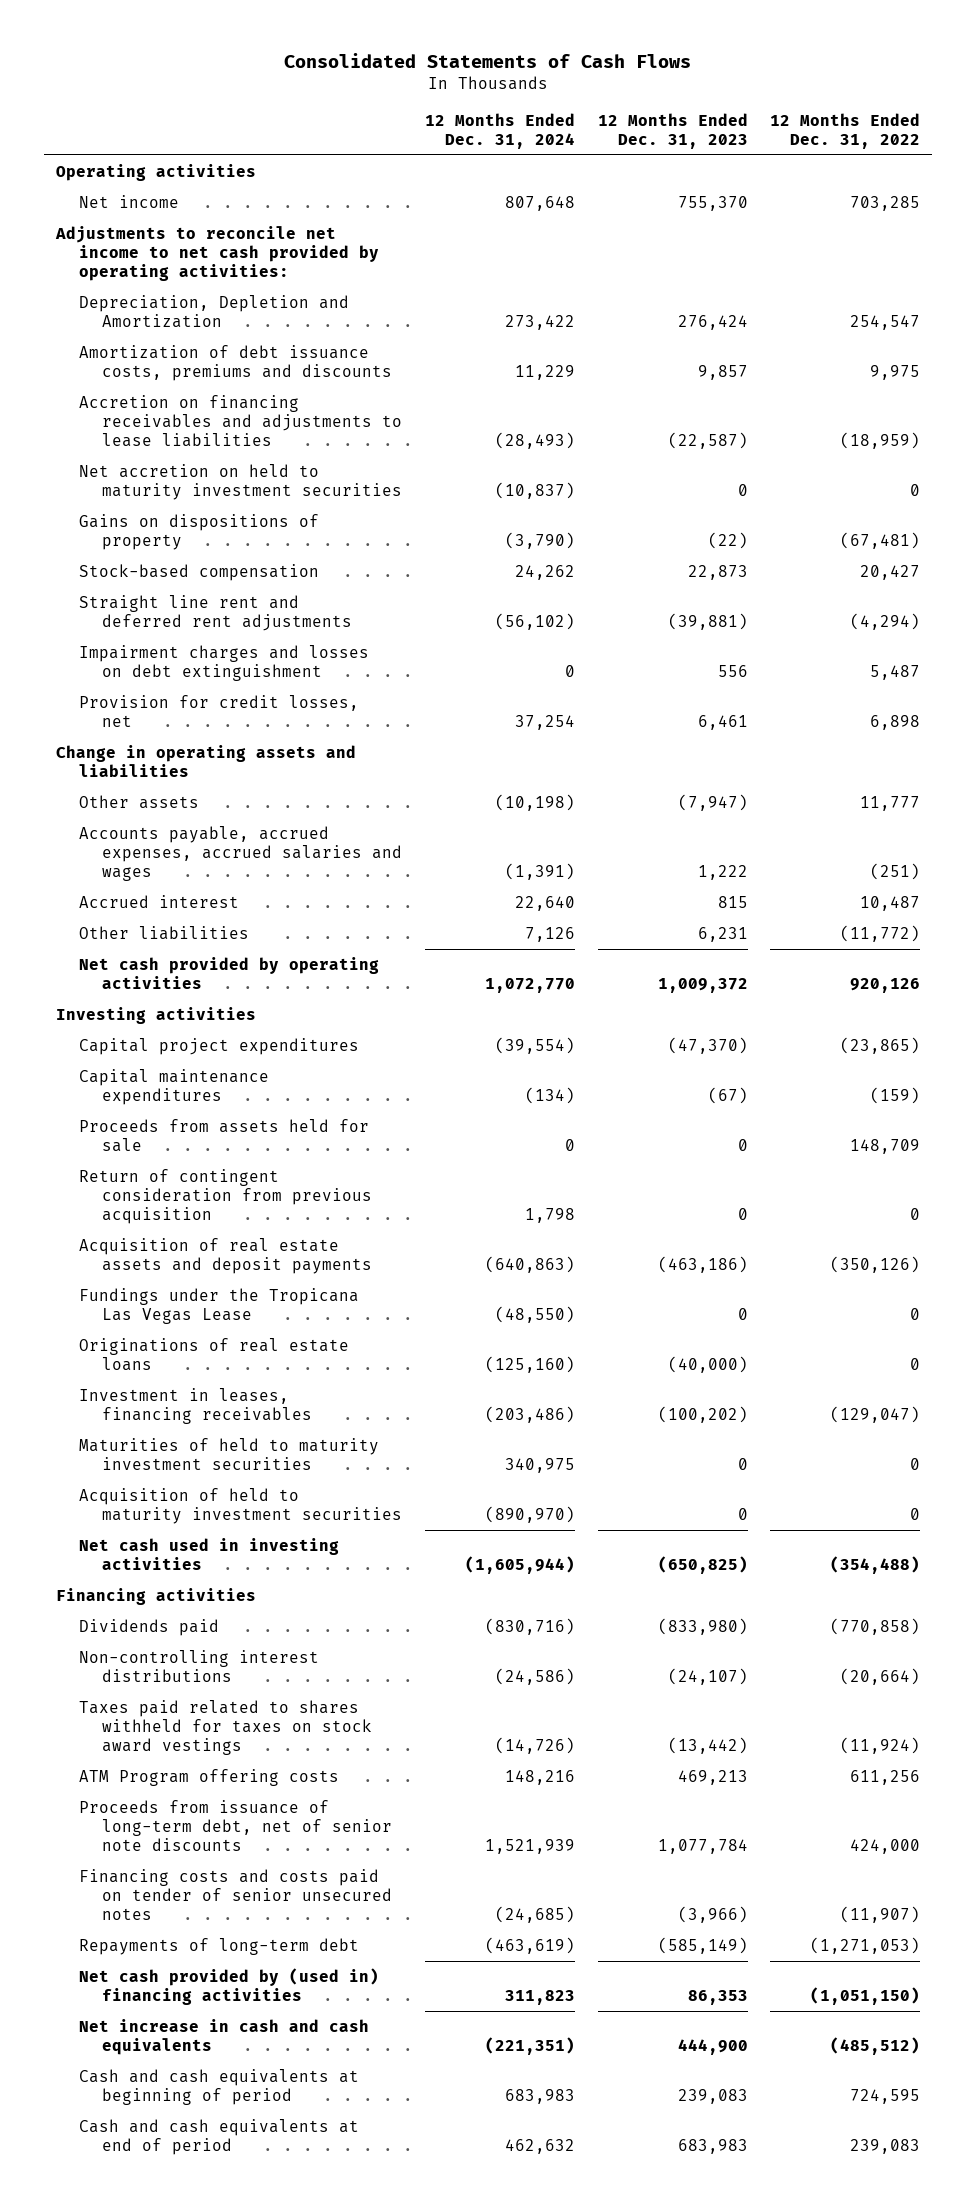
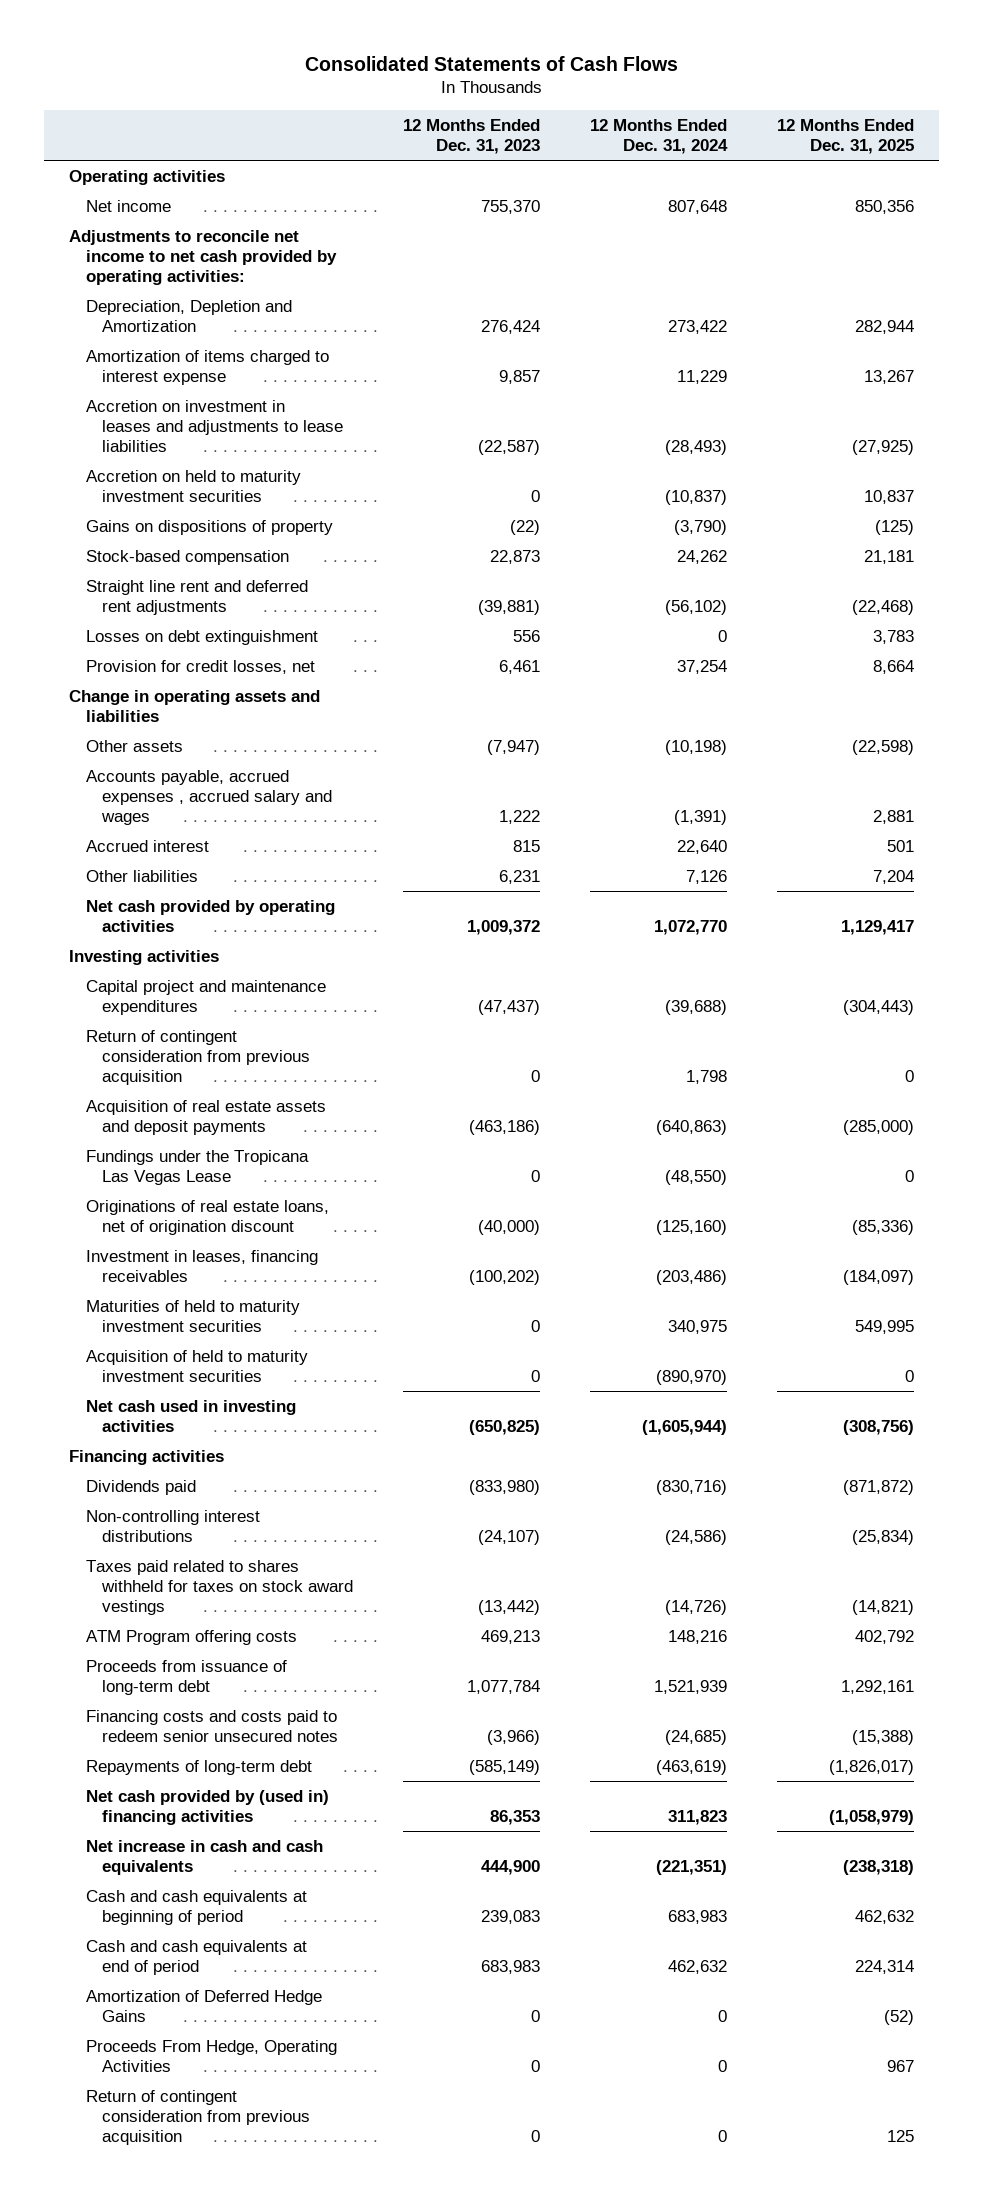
- | 12 Months Ended Dec. 31, 2024 | 12 Months Ended Dec. 31, 2023 | 12 Months Ended Dec. 31, 2022
+ | 12 Months Ended Dec. 31, 2023 | 12 Months Ended Dec. 31, 2024 | 12 Months Ended Dec. 31, 2025
- Amortization of debt issuance costs, premiums and discounts | 11,229 | 9,857 | 9,975
- Accretion on financing receivables and adjustments to lease liabilities | (28,493) | (22,587) | (18,959)
- Net accretion on held to maturity investment securities | (10,837) | 0 | 0
+ Amortization of items charged to interest expense | 9,857 | 11,229 | 13,267
+ Accretion on investment in leases and adjustments to lease liabilities | (22,587) | (28,493) | (27,925)
+ Accretion on held to maturity investment securities | 0 | (10,837) | 10,837
- Impairment charges and losses on debt extinguishment | 0 | 556 | 5,487
+ Losses on debt extinguishment | 556 | 0 | 3,783
- Accounts payable, accrued expenses, accrued salaries and wages | (1,391) | 1,222 | (251)
+ Accounts payable, accrued expenses , accrued salary and wages | 1,222 | (1,391) | 2,881
- Capital project expenditures | (39,554) | (47,370) | (23,865)
- Capital maintenance expenditures | (134) | (67) | (159)
- Proceeds from assets held for sale | 0 | 0 | 148,709
+ Capital project and maintenance expenditures | (47,437) | (39,688) | (304,443)
- Originations of real estate loans | (125,160) | (40,000) | 0
+ Originations of real estate loans, net of origination discount | (40,000) | (125,160) | (85,336)
- Proceeds from issuance of long-term debt, net of senior note discounts | 1,521,939 | 1,077,784 | 424,000
- Financing costs and costs paid on tender of senior unsecured notes | (24,685) | (3,966) | (11,907)
+ Proceeds from issuance of long-term debt | 1,077,784 | 1,521,939 | 1,292,161
+ Financing costs and costs paid to redeem senior unsecured notes | (3,966) | (24,685) | (15,388)
+ Amortization of Deferred Hedge Gains | 0 | 0 | (52)
+ Proceeds From Hedge, Operating Activities | 0 | 0 | 967
+ Return of contingent consideration from previous acquisition | 0 | 0 | 125

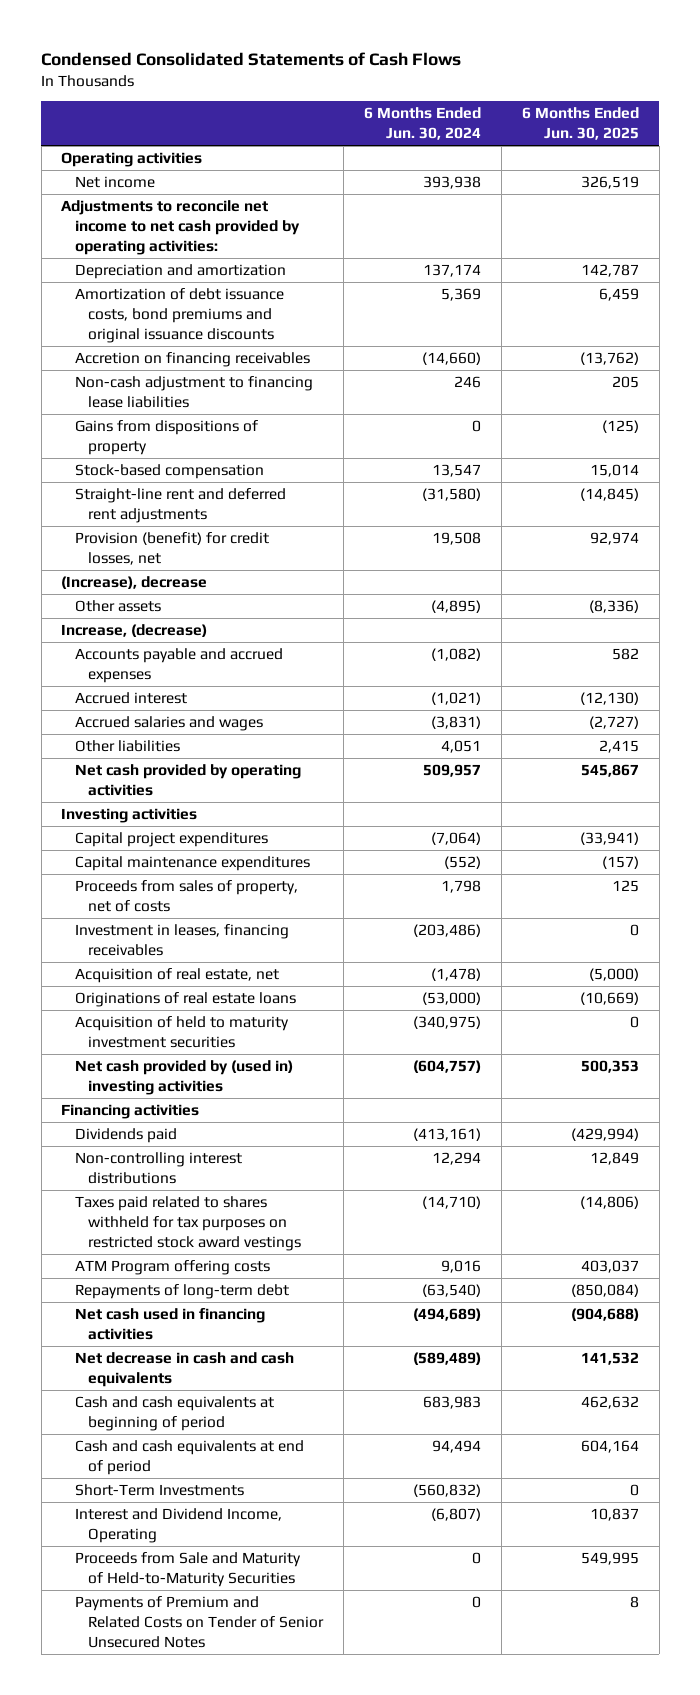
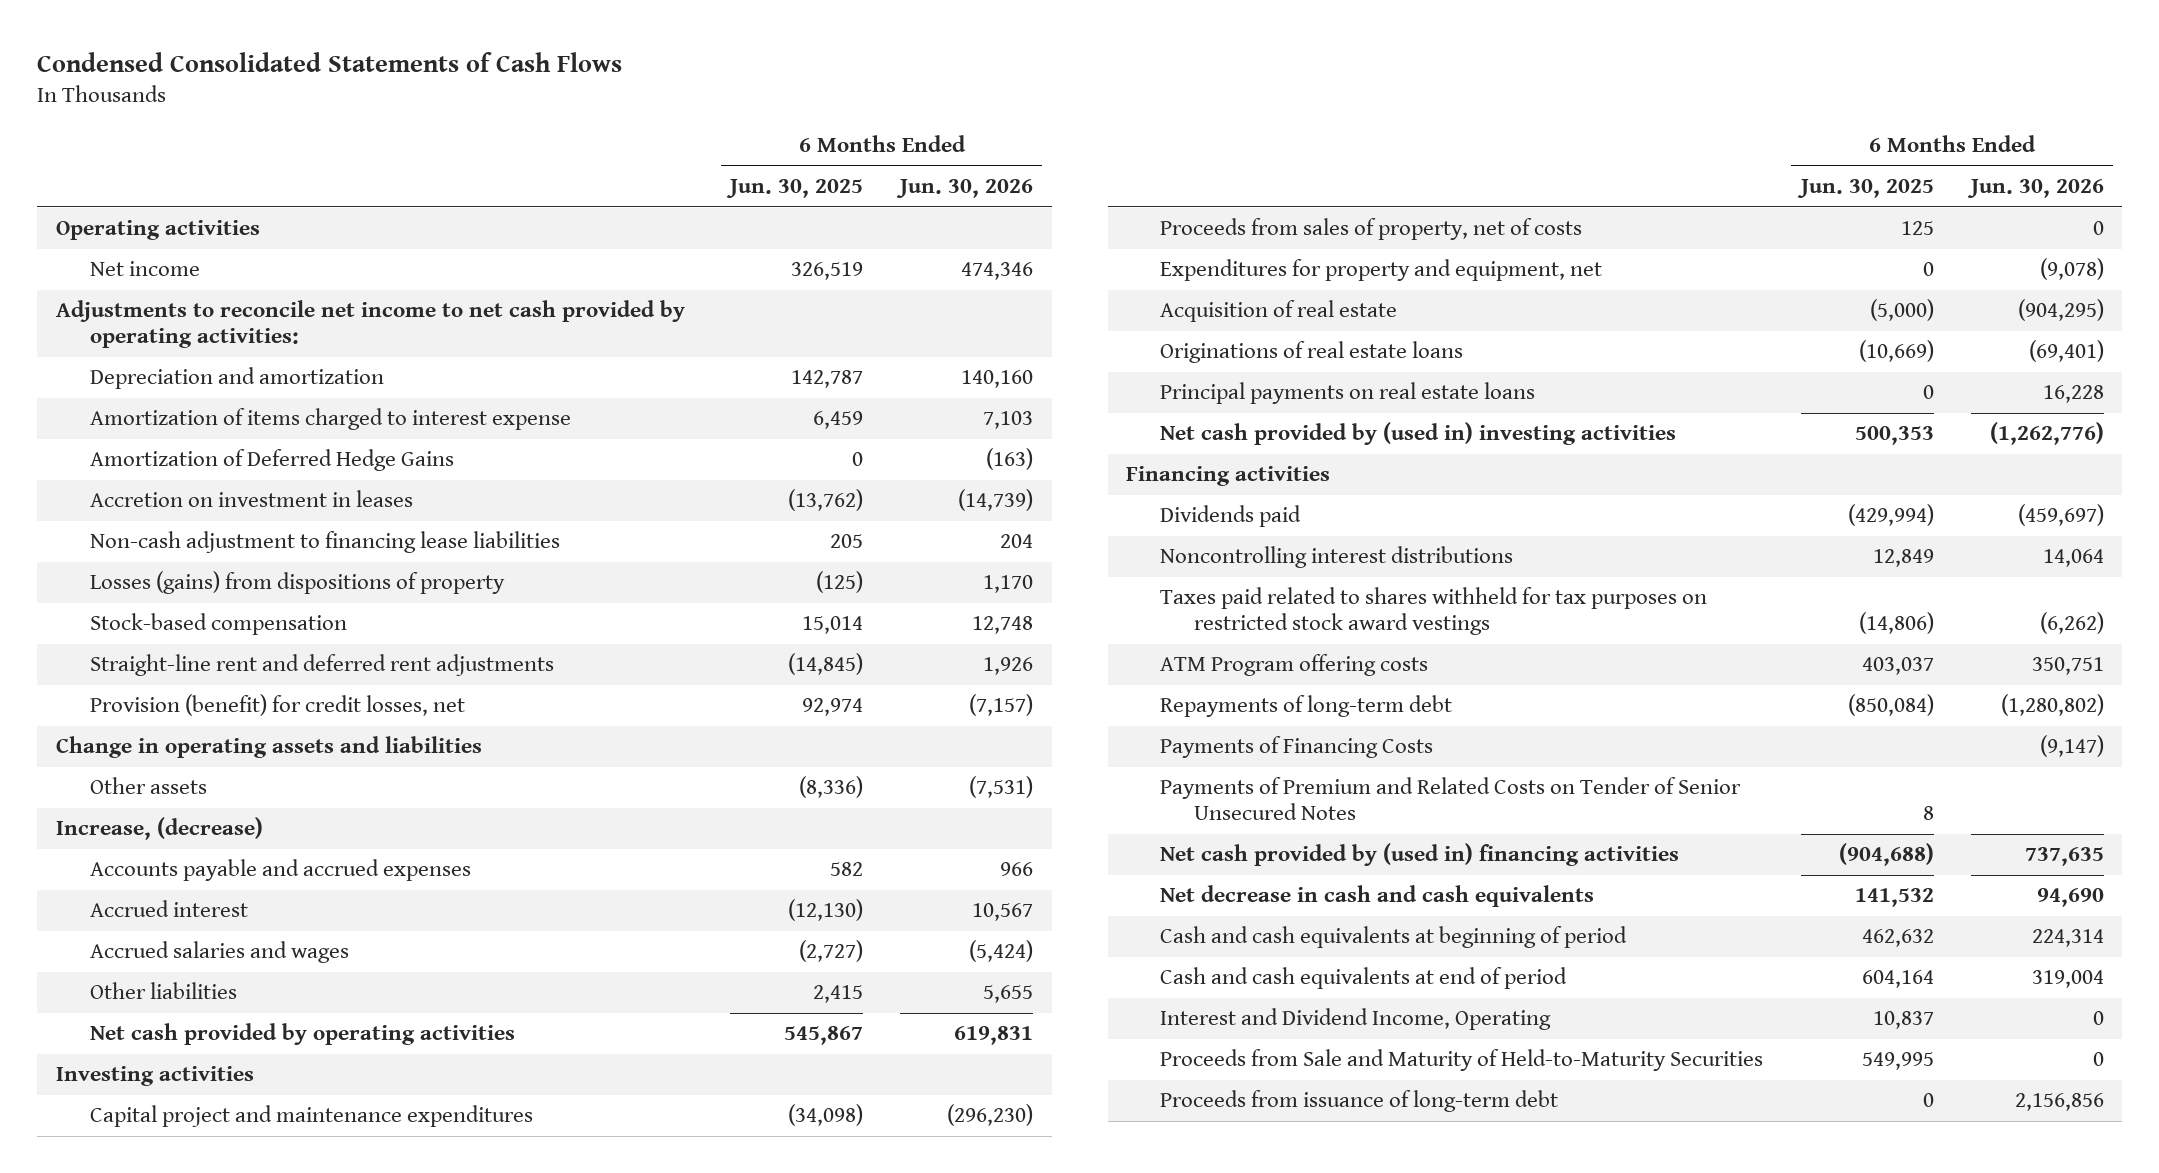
- | 6 Months Ended Jun. 30, 2024 | 6 Months Ended Jun. 30, 2025
+ | 6 Months Ended Jun. 30, 2025 | 6 Months Ended Jun. 30, 2026
- Amortization of debt issuance costs, bond premiums and original issuance discounts | 5,369 | 6,459
- Accretion on financing receivables | (14,660) | (13,762)
+ Amortization of items charged to interest expense | 6,459 | 7,103
+ Amortization of Deferred Hedge Gains | 0 | (163)
+ Accretion on investment in leases | (13,762) | (14,739)
- Gains from dispositions of property | 0 | (125)
+ Losses (gains) from dispositions of property | (125) | 1,170
- (Increase), decrease
+ Change in operating assets and liabilities
- Capital project expenditures | (7,064) | (33,941)
- Capital maintenance expenditures | (552) | (157)
+ Capital project and maintenance expenditures | (34,098) | (296,230)
- Investment in leases, financing receivables | (203,486) | 0
- Acquisition of real estate, net | (1,478) | (5,000)
+ Expenditures for property and equipment, net | 0 | (9,078)
+ Acquisition of real estate | (5,000) | (904,295)
- Acquisition of held to maturity investment securities | (340,975) | 0
+ Principal payments on real estate loans | 0 | 16,228
- Non-controlling interest distributions | 12,294 | 12,849
+ Noncontrolling interest distributions | 12,849 | 14,064
- Net cash used in financing activities | (494,689) | (904,688)
+ Payments of Financing Costs | | (9,147)
moved up: Payments of Premium and Related Costs on Tender of Senior Unsecured Notes | 8 |
+ Net cash provided by (used in) financing activities | (904,688) | 737,635
- Short-Term Investments | (560,832) | 0
+ Proceeds from issuance of long-term debt | 0 | 2,156,856

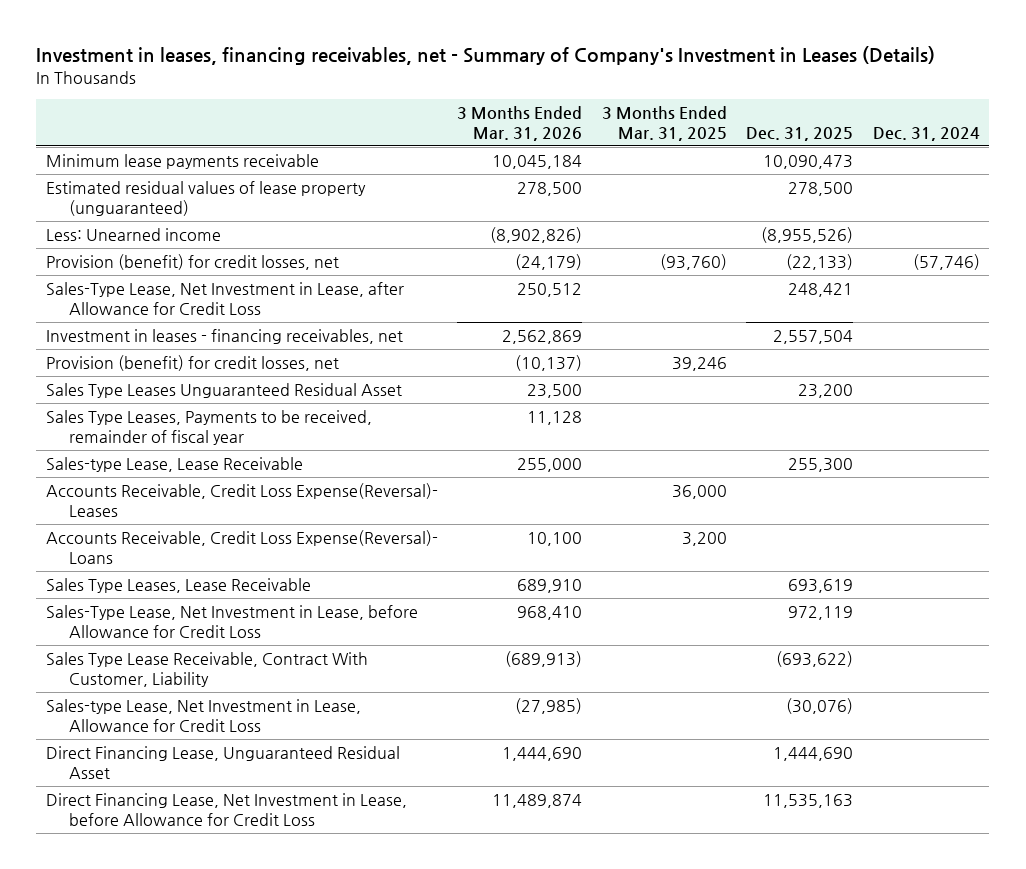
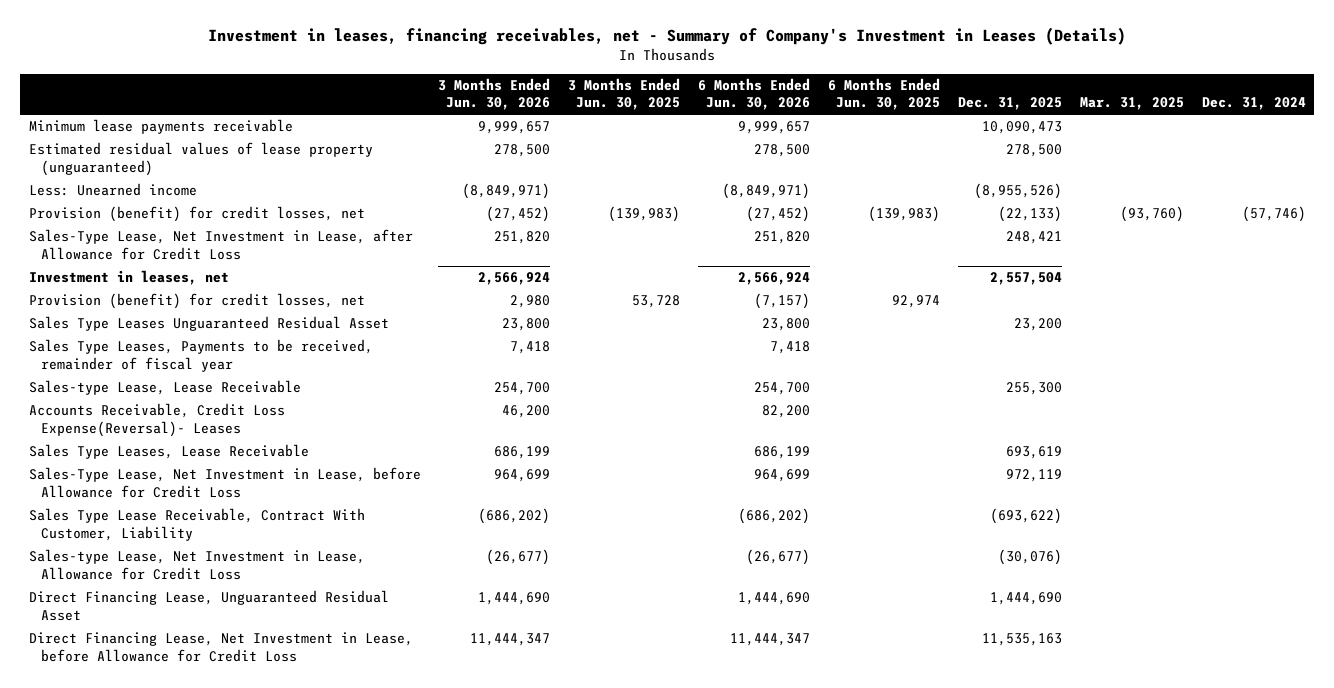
- | 3 Months Ended Mar. 31, 2026 | 3 Months Ended Mar. 31, 2025 | Dec. 31, 2025 | Dec. 31, 2024
+ | 3 Months Ended Jun. 30, 2026 | 3 Months Ended Jun. 30, 2025 | 6 Months Ended Jun. 30, 2026 | 6 Months Ended Jun. 30, 2025 | Dec. 31, 2025 | Mar. 31, 2025 | Dec. 31, 2024
- Investment in leases - financing receivables, net | 2,562,869 | | 2,557,504 |
+ Investment in leases, net | 2,566,924 | | 2,566,924 | | 2,557,504 | |
- Accounts Receivable, Credit Loss Expense(Reversal)- Loans | 10,100 | 3,200 | |

